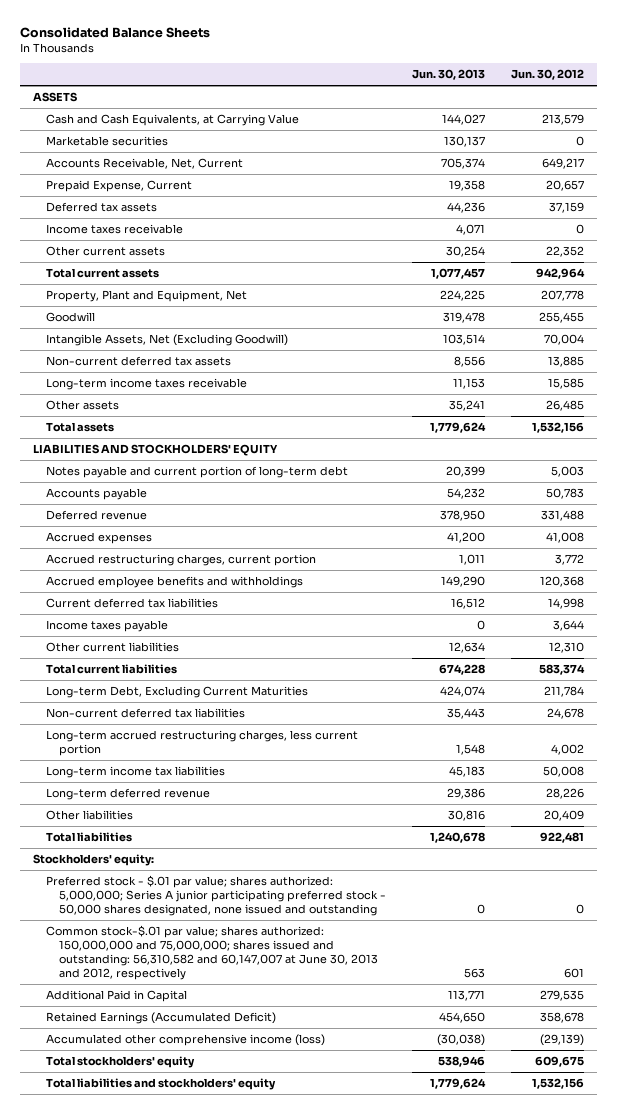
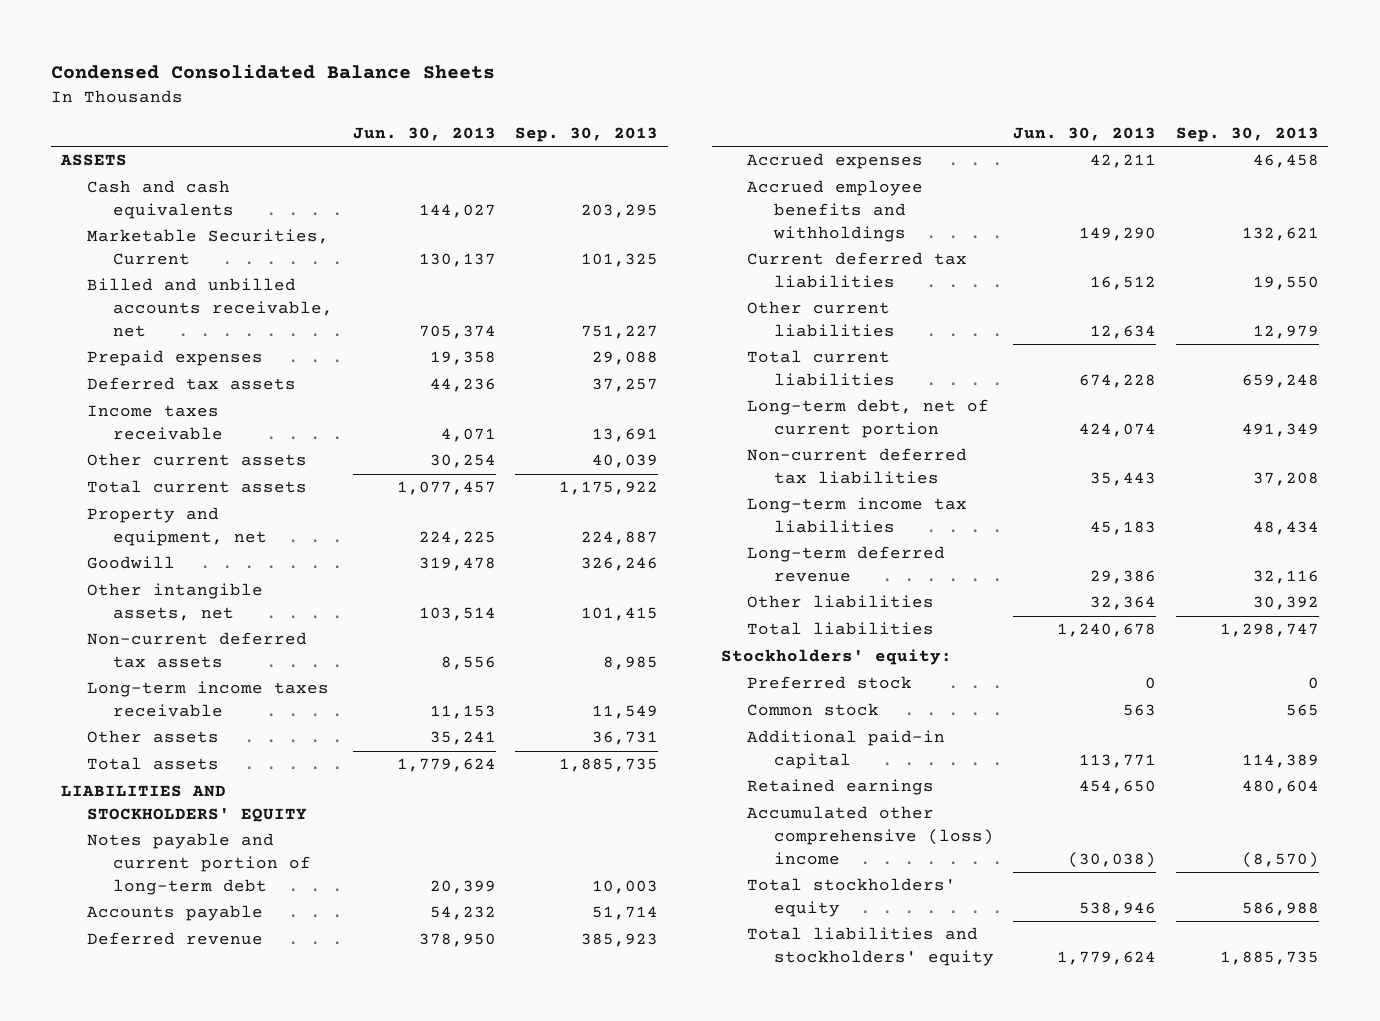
- Consolidated Balance Sheets
+ Condensed Consolidated Balance Sheets
- | Jun. 30, 2013 | Jun. 30, 2012
+ | Jun. 30, 2013 | Sep. 30, 2013
- Cash and Cash Equivalents, at Carrying Value | 144,027 | 213,579
- Marketable securities | 130,137 | 0
- Accounts Receivable, Net, Current | 705,374 | 649,217
- Prepaid Expense, Current | 19,358 | 20,657
+ Cash and cash equivalents | 144,027 | 203,295
+ Marketable Securities, Current | 130,137 | 101,325
+ Billed and unbilled accounts receivable, net | 705,374 | 751,227
+ Prepaid expenses | 19,358 | 29,088
- Property, Plant and Equipment, Net | 224,225 | 207,778
+ Property and equipment, net | 224,225 | 224,887
- Intangible Assets, Net (Excluding Goodwill) | 103,514 | 70,004
+ Other intangible assets, net | 103,514 | 101,415
- Accrued expenses | 41,200 | 41,008
- Accrued restructuring charges, current portion | 1,011 | 3,772
+ Accrued expenses | 42,211 | 46,458
- Income taxes payable | 0 | 3,644
- Long-term Debt, Excluding Current Maturities | 424,074 | 211,784
+ Long-term debt, net of current portion | 424,074 | 491,349
- Long-term accrued restructuring charges, less current portion | 1,548 | 4,002
- Other liabilities | 30,816 | 20,409
+ Other liabilities | 32,364 | 30,392
- Preferred stock - $.01 par value; shares authorized: 5,000,000; Series A junior participating preferred stock - 50,000 shares designated, none issued and outstanding | 0 | 0
- Common stock-$.01 par value; shares authorized: 150,000,000 and 75,000,000; shares issued and outstanding: 56,310,582 and 60,147,007 at June 30, 2013 and 2012, respectively | 563 | 601
- Additional Paid in Capital | 113,771 | 279,535
- Retained Earnings (Accumulated Deficit) | 454,650 | 358,678
- Accumulated other comprehensive income (loss) | (30,038) | (29,139)
+ Preferred stock | 0 | 0
+ Common stock | 563 | 565
+ Additional paid-in capital | 113,771 | 114,389
+ Retained earnings | 454,650 | 480,604
+ Accumulated other comprehensive (loss) income | (30,038) | (8,570)

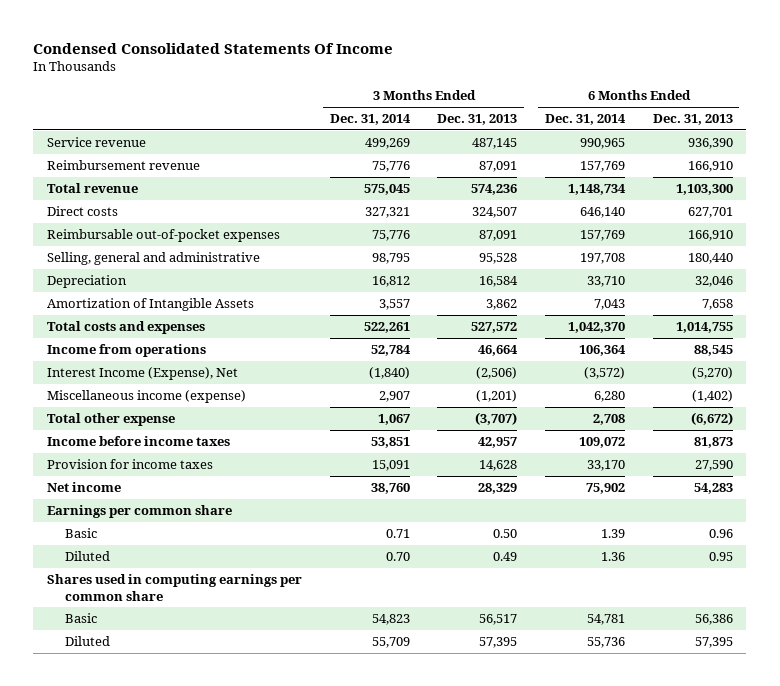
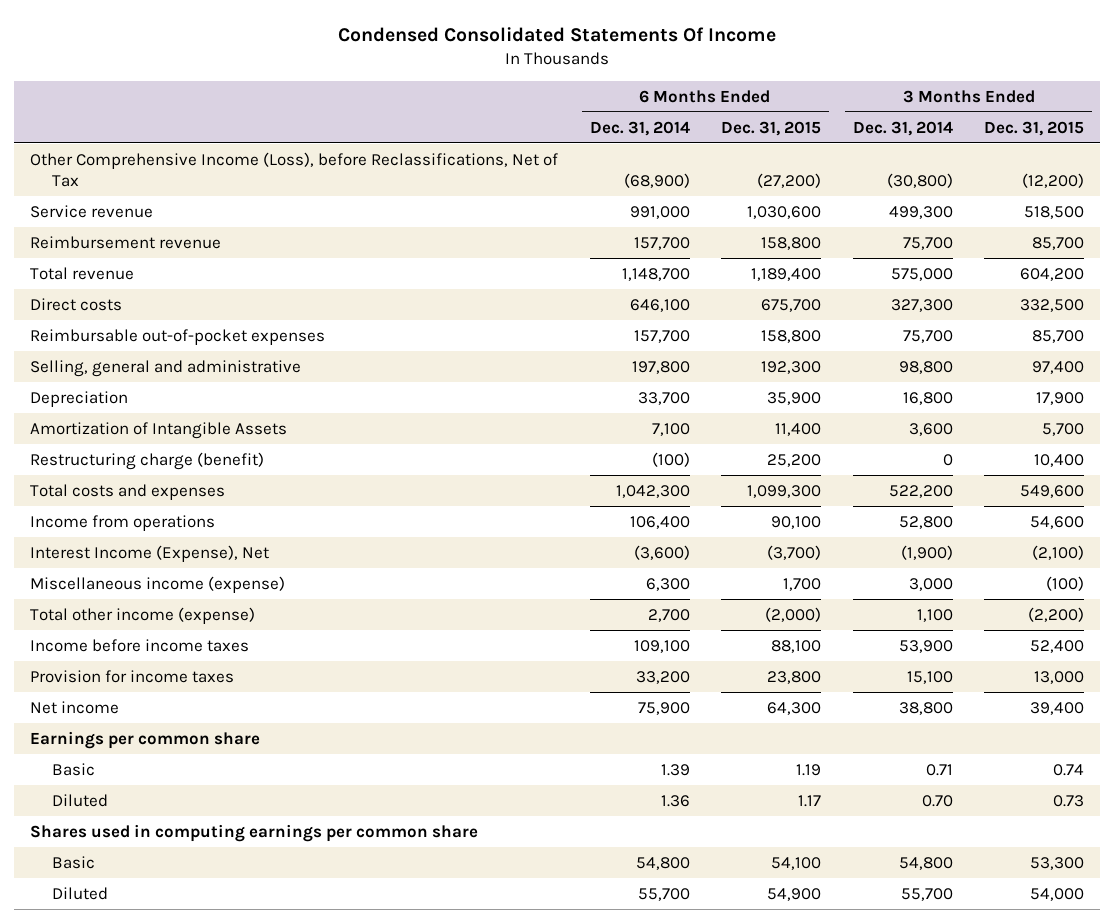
- | 3 Months Ended Dec. 31, 2014 | 3 Months Ended Dec. 31, 2013 | 6 Months Ended Dec. 31, 2014 | 6 Months Ended Dec. 31, 2013
+ | 6 Months Ended Dec. 31, 2014 | 6 Months Ended Dec. 31, 2015 | 3 Months Ended Dec. 31, 2014 | 3 Months Ended Dec. 31, 2015
- Service revenue | 499,269 | 487,145 | 990,965 | 936,390
- Reimbursement revenue | 75,776 | 87,091 | 157,769 | 166,910
- Total revenue | 575,045 | 574,236 | 1,148,734 | 1,103,300
- Direct costs | 327,321 | 324,507 | 646,140 | 627,701
- Reimbursable out-of-pocket expenses | 75,776 | 87,091 | 157,769 | 166,910
- Selling, general and administrative | 98,795 | 95,528 | 197,708 | 180,440
- Depreciation | 16,812 | 16,584 | 33,710 | 32,046
- Amortization of Intangible Assets | 3,557 | 3,862 | 7,043 | 7,658
- Total costs and expenses | 522,261 | 527,572 | 1,042,370 | 1,014,755
- Income from operations | 52,784 | 46,664 | 106,364 | 88,545
- Interest Income (Expense), Net | (1,840) | (2,506) | (3,572) | (5,270)
- Miscellaneous income (expense) | 2,907 | (1,201) | 6,280 | (1,402)
- Total other expense | 1,067 | (3,707) | 2,708 | (6,672)
- Income before income taxes | 53,851 | 42,957 | 109,072 | 81,873
- Provision for income taxes | 15,091 | 14,628 | 33,170 | 27,590
- Net income | 38,760 | 28,329 | 75,902 | 54,283
+ Other Comprehensive Income (Loss), before Reclassifications, Net of Tax | (68,900) | (27,200) | (30,800) | (12,200)
+ Service revenue | 991,000 | 1,030,600 | 499,300 | 518,500
+ Reimbursement revenue | 157,700 | 158,800 | 75,700 | 85,700
+ Total revenue | 1,148,700 | 1,189,400 | 575,000 | 604,200
+ Direct costs | 646,100 | 675,700 | 327,300 | 332,500
+ Reimbursable out-of-pocket expenses | 157,700 | 158,800 | 75,700 | 85,700
+ Selling, general and administrative | 197,800 | 192,300 | 98,800 | 97,400
+ Depreciation | 33,700 | 35,900 | 16,800 | 17,900
+ Amortization of Intangible Assets | 7,100 | 11,400 | 3,600 | 5,700
+ Restructuring charge (benefit) | (100) | 25,200 | 0 | 10,400
+ Total costs and expenses | 1,042,300 | 1,099,300 | 522,200 | 549,600
+ Income from operations | 106,400 | 90,100 | 52,800 | 54,600
+ Interest Income (Expense), Net | (3,600) | (3,700) | (1,900) | (2,100)
+ Miscellaneous income (expense) | 6,300 | 1,700 | 3,000 | (100)
+ Total other income (expense) | 2,700 | (2,000) | 1,100 | (2,200)
+ Income before income taxes | 109,100 | 88,100 | 53,900 | 52,400
+ Provision for income taxes | 33,200 | 23,800 | 15,100 | 13,000
+ Net income | 75,900 | 64,300 | 38,800 | 39,400
- Basic | 54,823 | 56,517 | 54,781 | 56,386
- Diluted | 55,709 | 57,395 | 55,736 | 57,395
+ Basic | 54,800 | 54,100 | 54,800 | 53,300
+ Diluted | 55,700 | 54,900 | 55,700 | 54,000

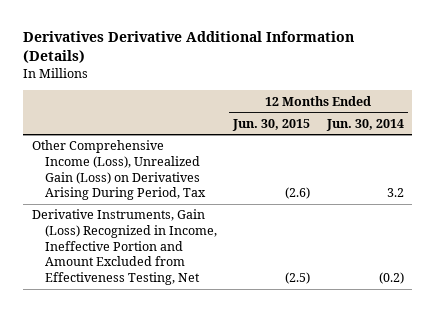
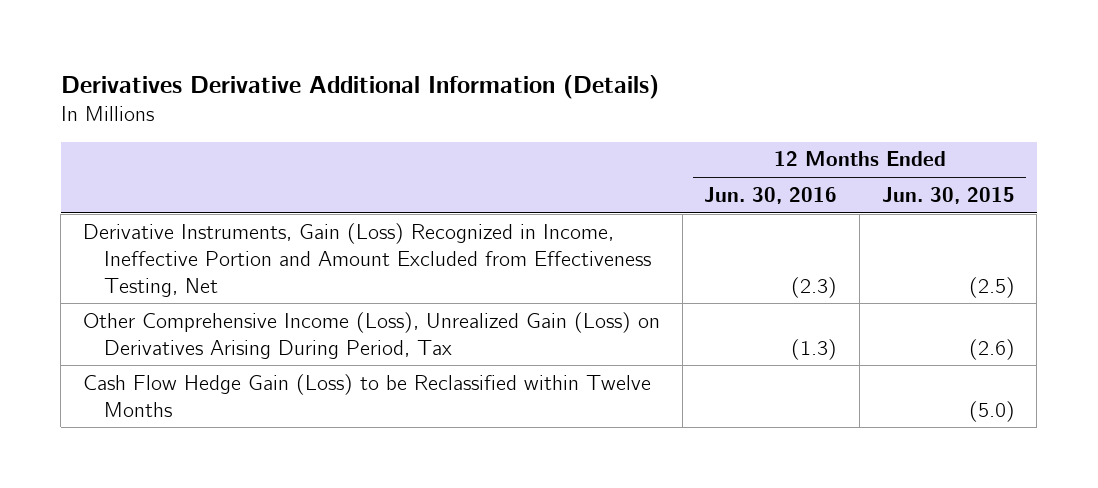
- | 12 Months Ended Jun. 30, 2015 | 12 Months Ended Jun. 30, 2014
+ | 12 Months Ended Jun. 30, 2016 | 12 Months Ended Jun. 30, 2015
moved down: Other Comprehensive Income (Loss), Unrealized Gain (Loss) on Derivatives Arising During Period, Tax | (1.3) | (2.6)
+ Cash Flow Hedge Gain (Loss) to be Reclassified within Twelve Months | | (5.0)

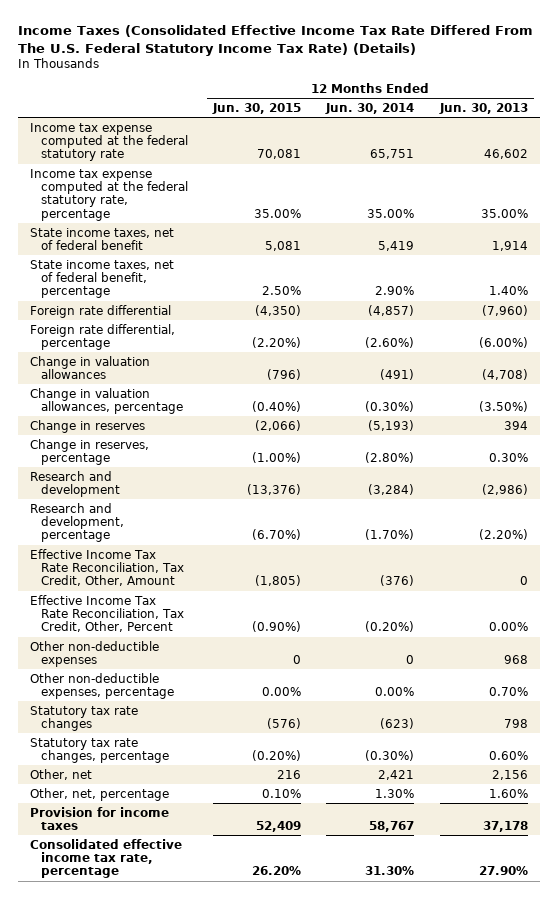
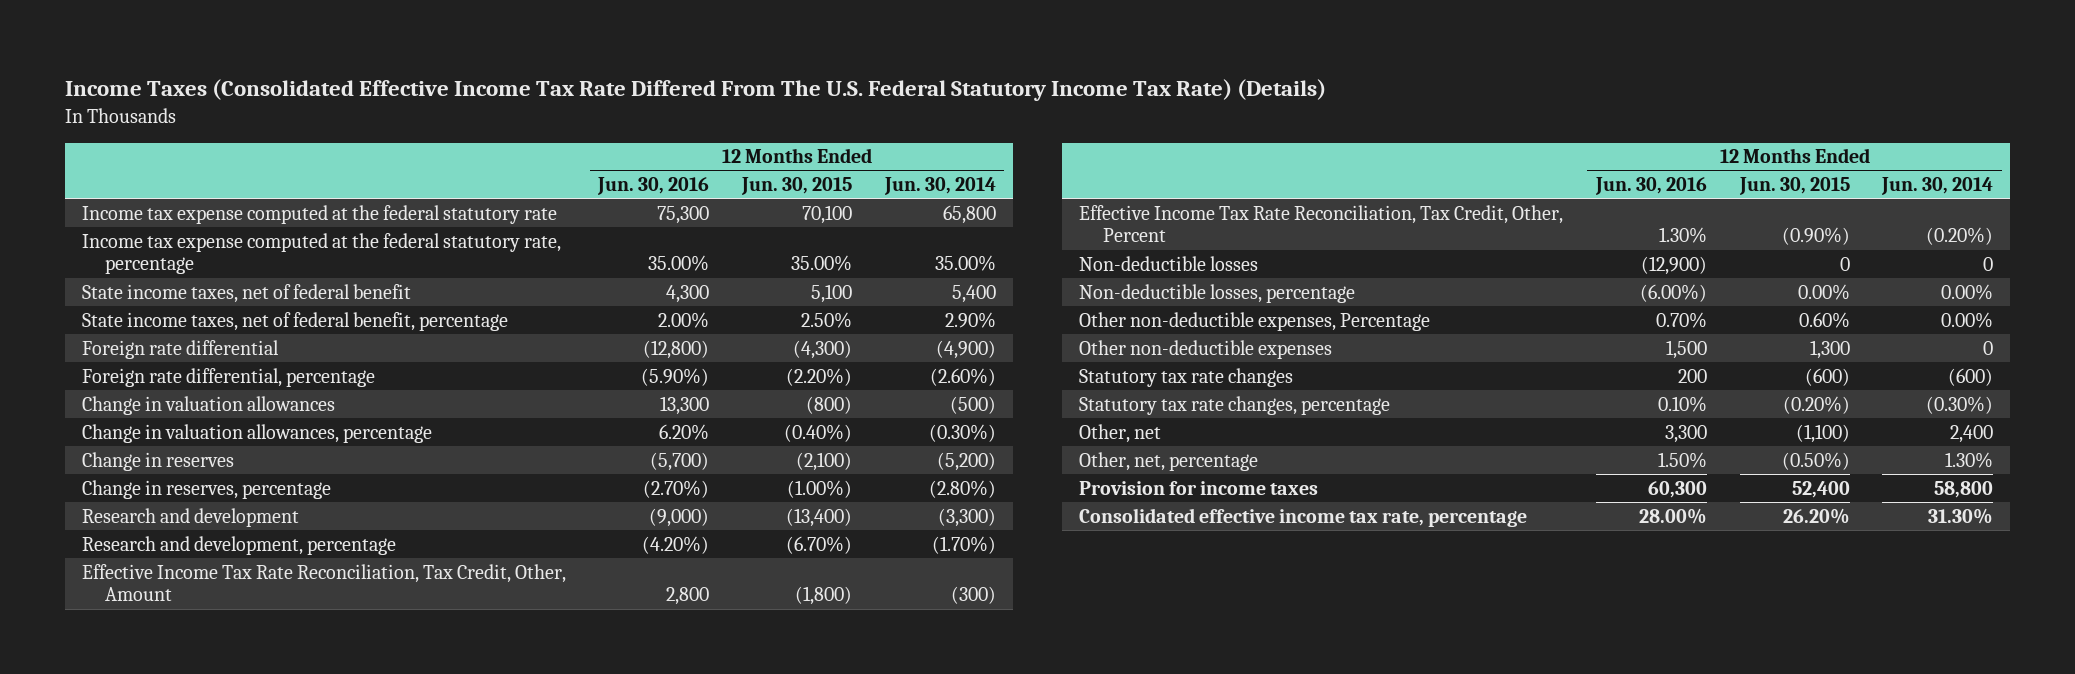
- | 12 Months Ended Jun. 30, 2015 | 12 Months Ended Jun. 30, 2014 | 12 Months Ended Jun. 30, 2013
+ | 12 Months Ended Jun. 30, 2016 | 12 Months Ended Jun. 30, 2015 | 12 Months Ended Jun. 30, 2014
- Income tax expense computed at the federal statutory rate | 70,081 | 65,751 | 46,602
+ Income tax expense computed at the federal statutory rate | 75,300 | 70,100 | 65,800
- State income taxes, net of federal benefit | 5,081 | 5,419 | 1,914
+ State income taxes, net of federal benefit | 4,300 | 5,100 | 5,400
- Foreign rate differential | (4,350) | (4,857) | (7,960)
+ Foreign rate differential | (12,800) | (4,300) | (4,900)
- Change in valuation allowances | (796) | (491) | (4,708)
+ Change in valuation allowances | 13,300 | (800) | (500)
- Change in reserves | (2,066) | (5,193) | 394
+ Change in reserves | (5,700) | (2,100) | (5,200)
- Research and development | (13,376) | (3,284) | (2,986)
+ Research and development | (9,000) | (13,400) | (3,300)
- Effective Income Tax Rate Reconciliation, Tax Credit, Other, Amount | (1,805) | (376) | 0
+ Effective Income Tax Rate Reconciliation, Tax Credit, Other, Amount | 2,800 | (1,800) | (300)
- Other non-deductible expenses | 0 | 0 | 968
- Other non-deductible expenses, percentage | 0.00% | 0.00% | 0.70%
- Statutory tax rate changes | (576) | (623) | 798
+ Non-deductible losses | (12,900) | 0 | 0
+ Non-deductible losses, percentage | (6.00%) | 0.00% | 0.00%
+ Other non-deductible expenses, Percentage | 0.70% | 0.60% | 0.00%
+ Other non-deductible expenses | 1,500 | 1,300 | 0
+ Statutory tax rate changes | 200 | (600) | (600)
- Other, net | 216 | 2,421 | 2,156
- Other, net, percentage | 0.10% | 1.30% | 1.60%
- Provision for income taxes | 52,409 | 58,767 | 37,178
+ Other, net | 3,300 | (1,100) | 2,400
+ Other, net, percentage | 1.50% | (0.50%) | 1.30%
+ Provision for income taxes | 60,300 | 52,400 | 58,800

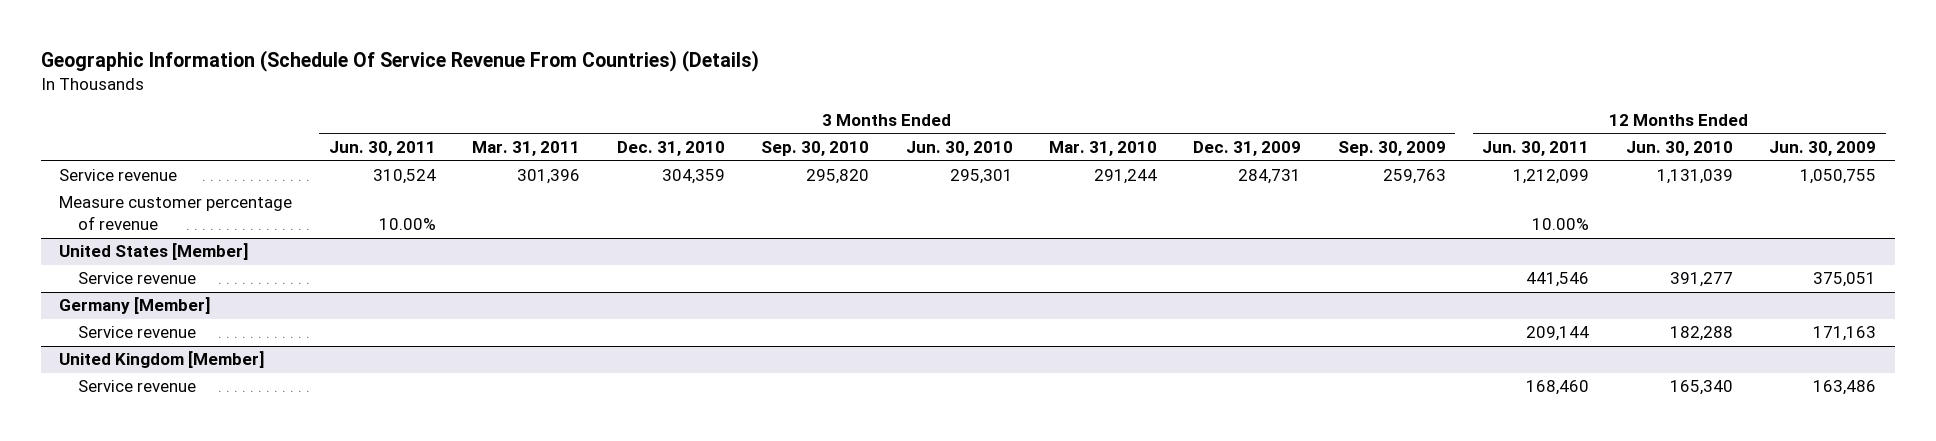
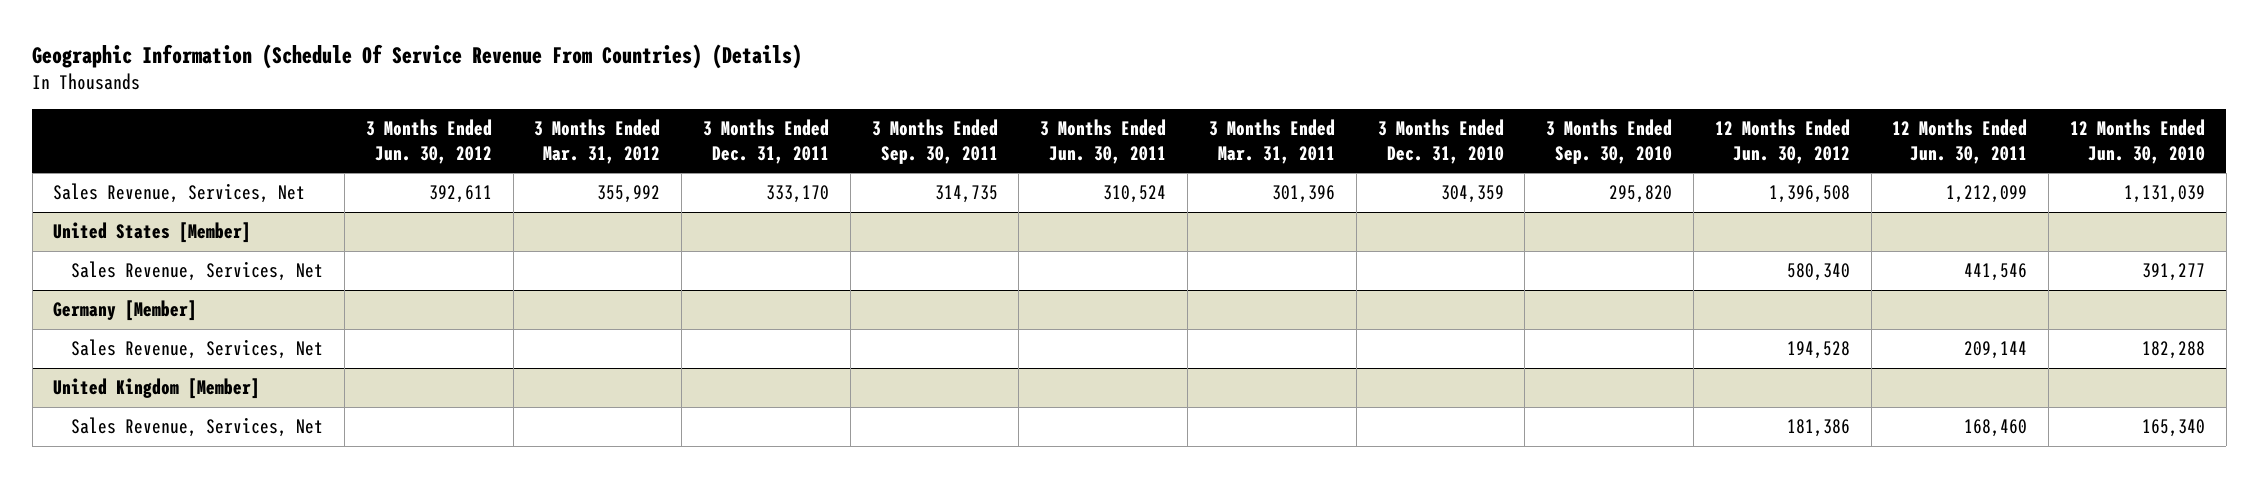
- | 3 Months Ended Jun. 30, 2011 | 3 Months Ended Mar. 31, 2011 | 3 Months Ended Dec. 31, 2010 | 3 Months Ended Sep. 30, 2010 | 3 Months Ended Jun. 30, 2010 | 3 Months Ended Mar. 31, 2010 | 3 Months Ended Dec. 31, 2009 | 3 Months Ended Sep. 30, 2009 | 12 Months Ended Jun. 30, 2011 | 12 Months Ended Jun. 30, 2010 | 12 Months Ended Jun. 30, 2009
+ | 3 Months Ended Jun. 30, 2012 | 3 Months Ended Mar. 31, 2012 | 3 Months Ended Dec. 31, 2011 | 3 Months Ended Sep. 30, 2011 | 3 Months Ended Jun. 30, 2011 | 3 Months Ended Mar. 31, 2011 | 3 Months Ended Dec. 31, 2010 | 3 Months Ended Sep. 30, 2010 | 12 Months Ended Jun. 30, 2012 | 12 Months Ended Jun. 30, 2011 | 12 Months Ended Jun. 30, 2010
- Service revenue | 310,524 | 301,396 | 304,359 | 295,820 | 295,301 | 291,244 | 284,731 | 259,763 | 1,212,099 | 1,131,039 | 1,050,755
- Measure customer percentage of revenue | 10.00% | | | | | | | | 10.00% | |
+ Sales Revenue, Services, Net | 392,611 | 355,992 | 333,170 | 314,735 | 310,524 | 301,396 | 304,359 | 295,820 | 1,396,508 | 1,212,099 | 1,131,039
@ United States [Member]
- Service revenue | | | | | | | | | 441,546 | 391,277 | 375,051
+ Sales Revenue, Services, Net | | | | | | | | | 580,340 | 441,546 | 391,277
@ Germany [Member]
- Service revenue | | | | | | | | | 209,144 | 182,288 | 171,163
+ Sales Revenue, Services, Net | | | | | | | | | 194,528 | 209,144 | 182,288
@ United Kingdom [Member]
- Service revenue | | | | | | | | | 168,460 | 165,340 | 163,486
+ Sales Revenue, Services, Net | | | | | | | | | 181,386 | 168,460 | 165,340

